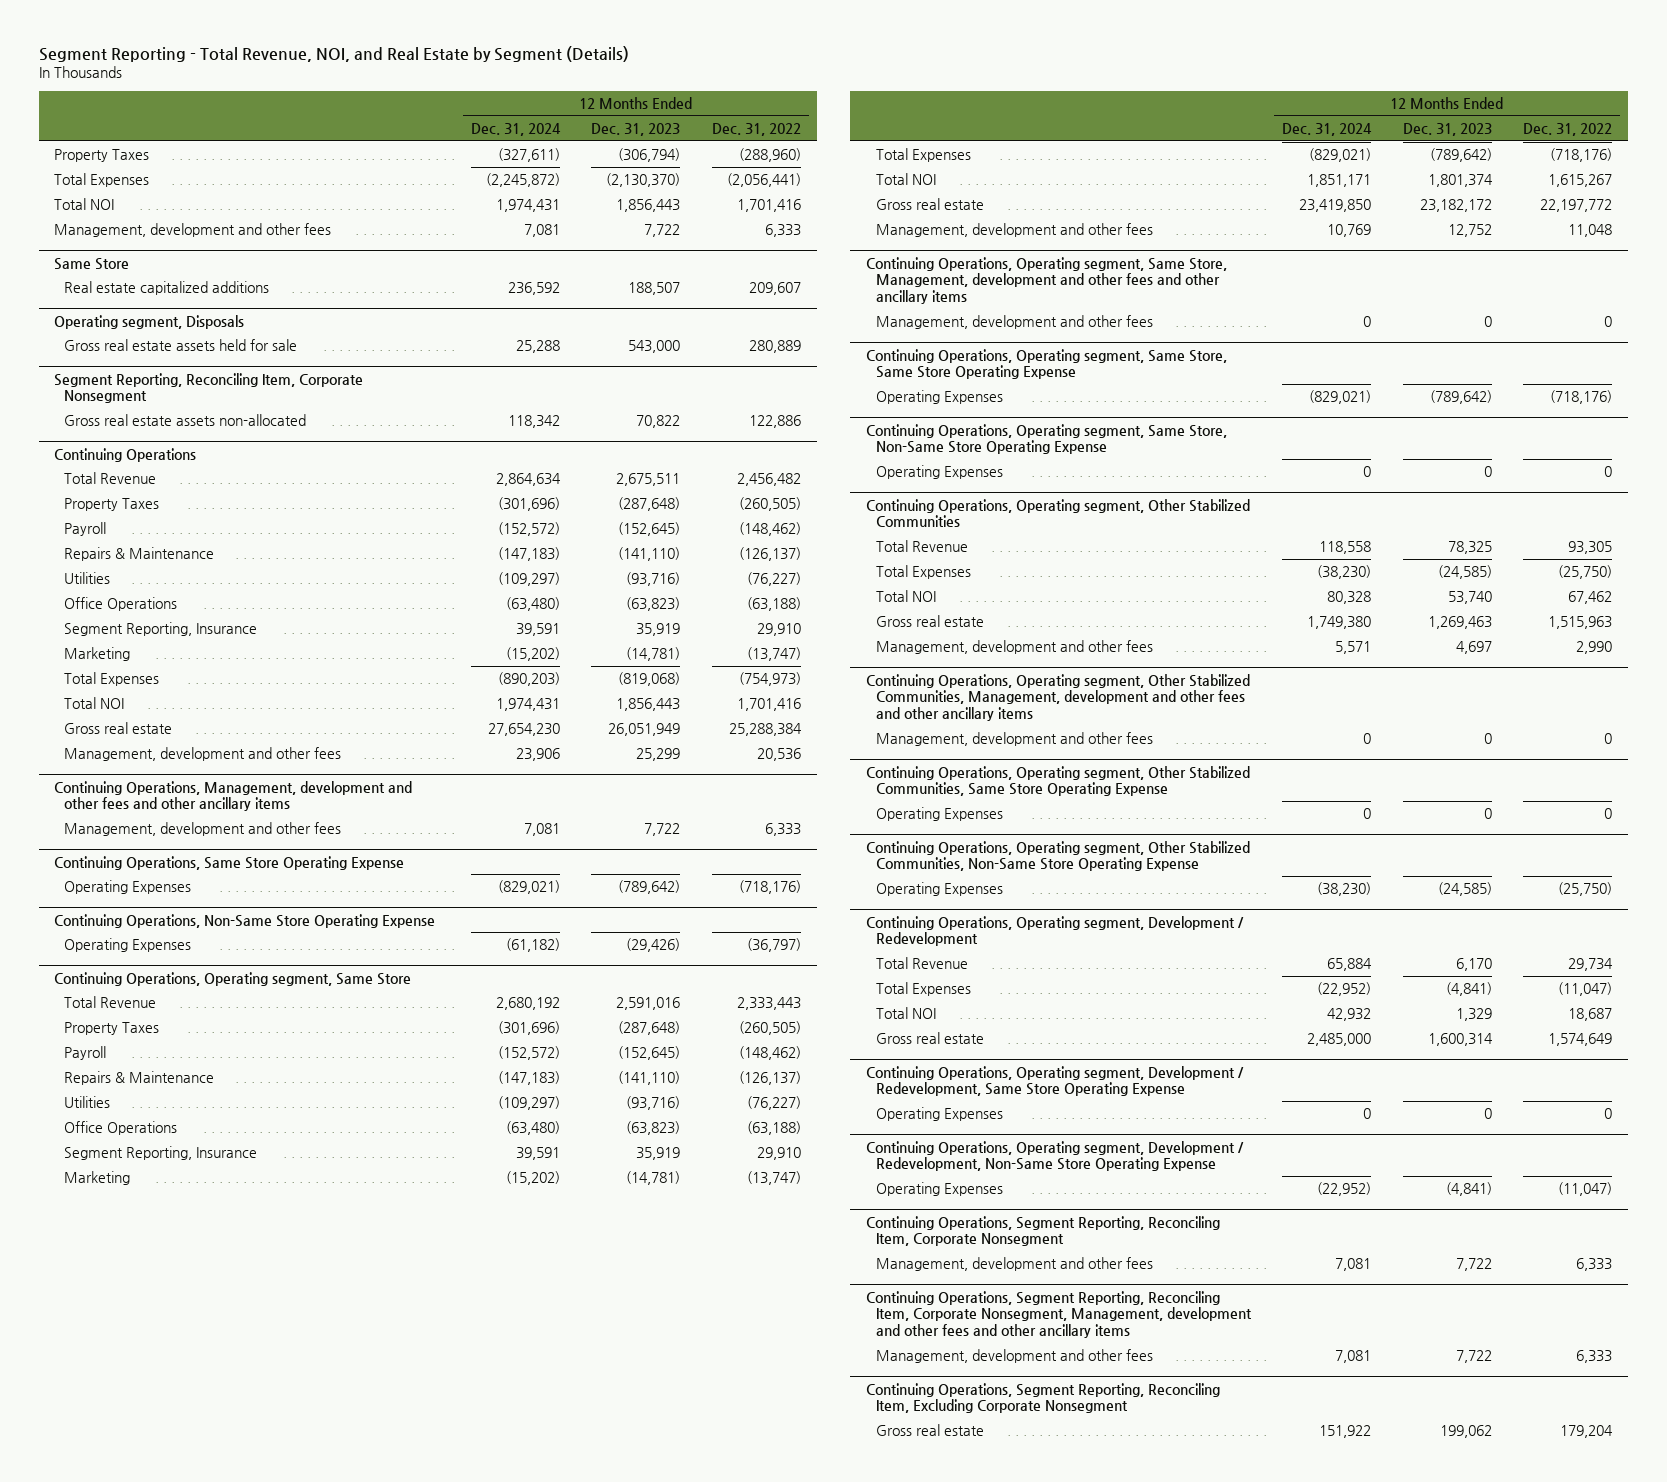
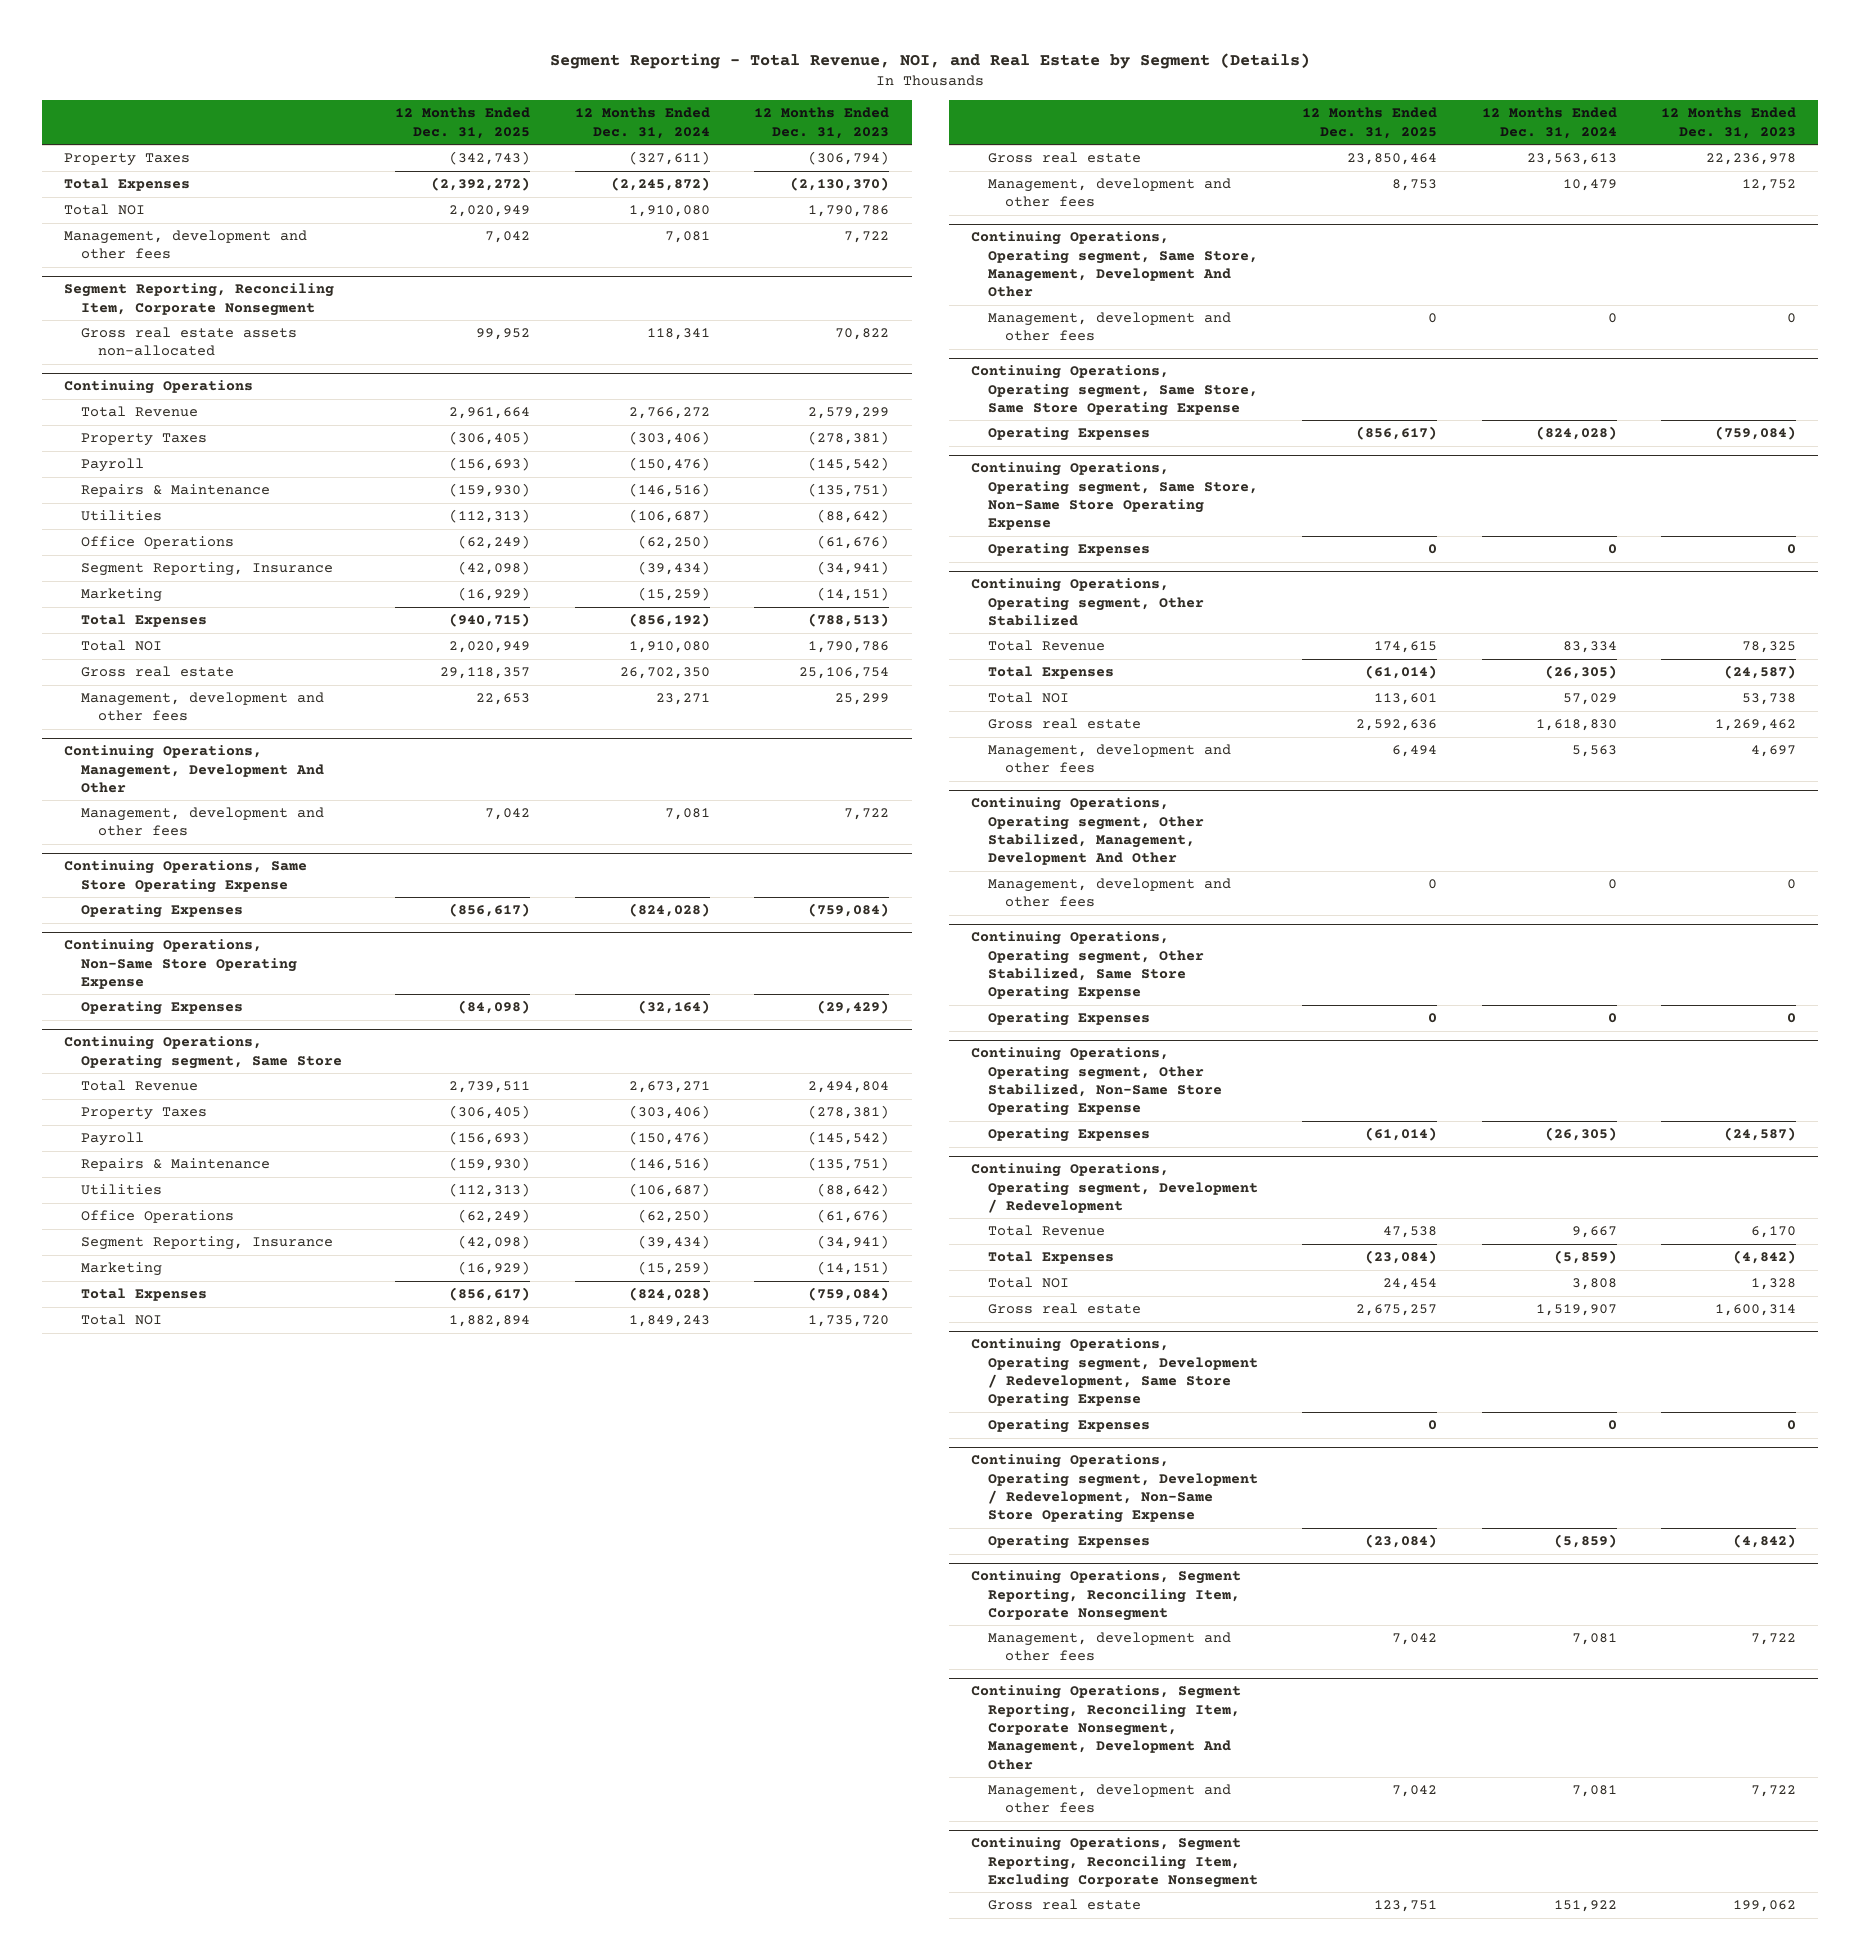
- | 12 Months Ended Dec. 31, 2024 | 12 Months Ended Dec. 31, 2023 | 12 Months Ended Dec. 31, 2022
+ | 12 Months Ended Dec. 31, 2025 | 12 Months Ended Dec. 31, 2024 | 12 Months Ended Dec. 31, 2023
- Total NOI | 1,974,431 | 1,856,443 | 1,701,416
+ Total NOI | 2,020,949 | 1,910,080 | 1,790,786
- Same Store
- Real estate capitalized additions | 236,592 | 188,507 | 209,607
- Operating segment, Disposals
- Gross real estate assets held for sale | 25,288 | 543,000 | 280,889
@ Segment Reporting, Reconciling Item, Corporate Nonsegment
- Gross real estate assets non-allocated | 118,342 | 70,822 | 122,886
+ Gross real estate assets non-allocated | 99,952 | 118,341 | 70,822
@ Continuing Operations
- Total Revenue | 2,864,634 | 2,675,511 | 2,456,482
- Property Taxes | (301,696) | (287,648) | (260,505)
- Payroll | (152,572) | (152,645) | (148,462)
- Repairs & Maintenance | (147,183) | (141,110) | (126,137)
- Utilities | (109,297) | (93,716) | (76,227)
- Office Operations | (63,480) | (63,823) | (63,188)
- Segment Reporting, Insurance | 39,591 | 35,919 | 29,910
- Marketing | (15,202) | (14,781) | (13,747)
- Total Expenses | (890,203) | (819,068) | (754,973)
- Total NOI | 1,974,431 | 1,856,443 | 1,701,416
- Gross real estate | 27,654,230 | 26,051,949 | 25,288,384
- Management, development and other fees | 23,906 | 25,299 | 20,536
- Continuing Operations, Management, development and other fees and other ancillary items
@ Continuing Operations
+ Total Revenue | 2,961,664 | 2,766,272 | 2,579,299
+ Property Taxes | (306,405) | (303,406) | (278,381)
+ Payroll | (156,693) | (150,476) | (145,542)
+ Repairs & Maintenance | (159,930) | (146,516) | (135,751)
+ Utilities | (112,313) | (106,687) | (88,642)
+ Office Operations | (62,249) | (62,250) | (61,676)
+ Segment Reporting, Insurance | (42,098) | (39,434) | (34,941)
+ Marketing | (16,929) | (15,259) | (14,151)
+ Total Expenses | (940,715) | (856,192) | (788,513)
+ Total NOI | 2,020,949 | 1,910,080 | 1,790,786
+ Gross real estate | 29,118,357 | 26,702,350 | 25,106,754
+ Management, development and other fees | 22,653 | 23,271 | 25,299
+ Continuing Operations, Management, Development And Other
@ Continuing Operations, Same Store Operating Expense
- Operating Expenses | (829,021) | (789,642) | (718,176)
+ Operating Expenses | (856,617) | (824,028) | (759,084)
@ Continuing Operations, Non-Same Store Operating Expense
- Operating Expenses | (61,182) | (29,426) | (36,797)
+ Operating Expenses | (84,098) | (32,164) | (29,429)
@ Continuing Operations, Operating segment, Same Store
- Total Revenue | 2,680,192 | 2,591,016 | 2,333,443
- Property Taxes | (301,696) | (287,648) | (260,505)
- Payroll | (152,572) | (152,645) | (148,462)
- Repairs & Maintenance | (147,183) | (141,110) | (126,137)
- Utilities | (109,297) | (93,716) | (76,227)
- Office Operations | (63,480) | (63,823) | (63,188)
- Segment Reporting, Insurance | 39,591 | 35,919 | 29,910
- Marketing | (15,202) | (14,781) | (13,747)
- Total Expenses | (829,021) | (789,642) | (718,176)
- Total NOI | 1,851,171 | 1,801,374 | 1,615,267
- Gross real estate | 23,419,850 | 23,182,172 | 22,197,772
- Management, development and other fees | 10,769 | 12,752 | 11,048
- Continuing Operations, Operating segment, Same Store, Management, development and other fees and other ancillary items
@ Continuing Operations, Operating segment, Same Store
+ Total Revenue | 2,739,511 | 2,673,271 | 2,494,804
+ Property Taxes | (306,405) | (303,406) | (278,381)
+ Payroll | (156,693) | (150,476) | (145,542)
+ Repairs & Maintenance | (159,930) | (146,516) | (135,751)
+ Utilities | (112,313) | (106,687) | (88,642)
+ Office Operations | (62,249) | (62,250) | (61,676)
+ Segment Reporting, Insurance | (42,098) | (39,434) | (34,941)
+ Marketing | (16,929) | (15,259) | (14,151)
+ Total Expenses | (856,617) | (824,028) | (759,084)
+ Total NOI | 1,882,894 | 1,849,243 | 1,735,720
+ Gross real estate | 23,850,464 | 23,563,613 | 22,236,978
+ Management, development and other fees | 8,753 | 10,479 | 12,752
+ Continuing Operations, Operating segment, Same Store, Management, Development And Other
@ Continuing Operations, Operating segment, Same Store, Same Store Operating Expense
- Operating Expenses | (829,021) | (789,642) | (718,176)
+ Operating Expenses | (856,617) | (824,028) | (759,084)
- Continuing Operations, Operating segment, Other Stabilized Communities
- Total Revenue | 118,558 | 78,325 | 93,305
- Total Expenses | (38,230) | (24,585) | (25,750)
- Total NOI | 80,328 | 53,740 | 67,462
- Gross real estate | 1,749,380 | 1,269,463 | 1,515,963
- Management, development and other fees | 5,571 | 4,697 | 2,990
- Continuing Operations, Operating segment, Other Stabilized Communities, Management, development and other fees and other ancillary items
+ Continuing Operations, Operating segment, Other Stabilized
+ Total Revenue | 174,615 | 83,334 | 78,325
+ Total Expenses | (61,014) | (26,305) | (24,587)
+ Total NOI | 113,601 | 57,029 | 53,738
+ Gross real estate | 2,592,636 | 1,618,830 | 1,269,462
+ Management, development and other fees | 6,494 | 5,563 | 4,697
+ Continuing Operations, Operating segment, Other Stabilized, Management, Development And Other
- Continuing Operations, Operating segment, Other Stabilized Communities, Same Store Operating Expense
+ Continuing Operations, Operating segment, Other Stabilized, Same Store Operating Expense
- Continuing Operations, Operating segment, Other Stabilized Communities, Non-Same Store Operating Expense
- Operating Expenses | (38,230) | (24,585) | (25,750)
+ Continuing Operations, Operating segment, Other Stabilized, Non-Same Store Operating Expense
+ Operating Expenses | (61,014) | (26,305) | (24,587)
@ Continuing Operations, Operating segment, Development / Redevelopment
- Total Revenue | 65,884 | 6,170 | 29,734
- Total Expenses | (22,952) | (4,841) | (11,047)
- Total NOI | 42,932 | 1,329 | 18,687
- Gross real estate | 2,485,000 | 1,600,314 | 1,574,649
+ Total Revenue | 47,538 | 9,667 | 6,170
+ Total Expenses | (23,084) | (5,859) | (4,842)
+ Total NOI | 24,454 | 3,808 | 1,328
+ Gross real estate | 2,675,257 | 1,519,907 | 1,600,314
@ Continuing Operations, Operating segment, Development / Redevelopment, Non-Same Store Operating Expense
- Operating Expenses | (22,952) | (4,841) | (11,047)
+ Operating Expenses | (23,084) | (5,859) | (4,842)
- Continuing Operations, Segment Reporting, Reconciling Item, Corporate Nonsegment, Management, development and other fees and other ancillary items
+ Continuing Operations, Segment Reporting, Reconciling Item, Corporate Nonsegment, Management, Development And Other

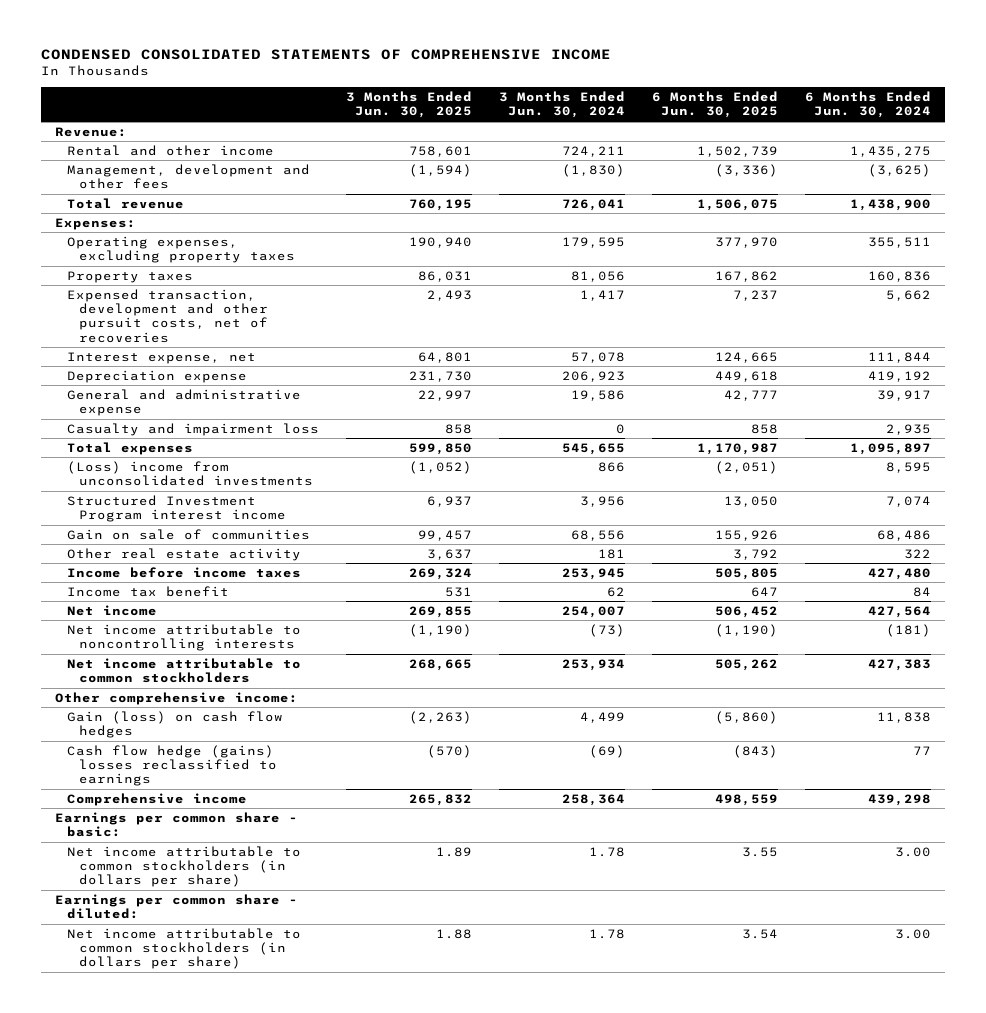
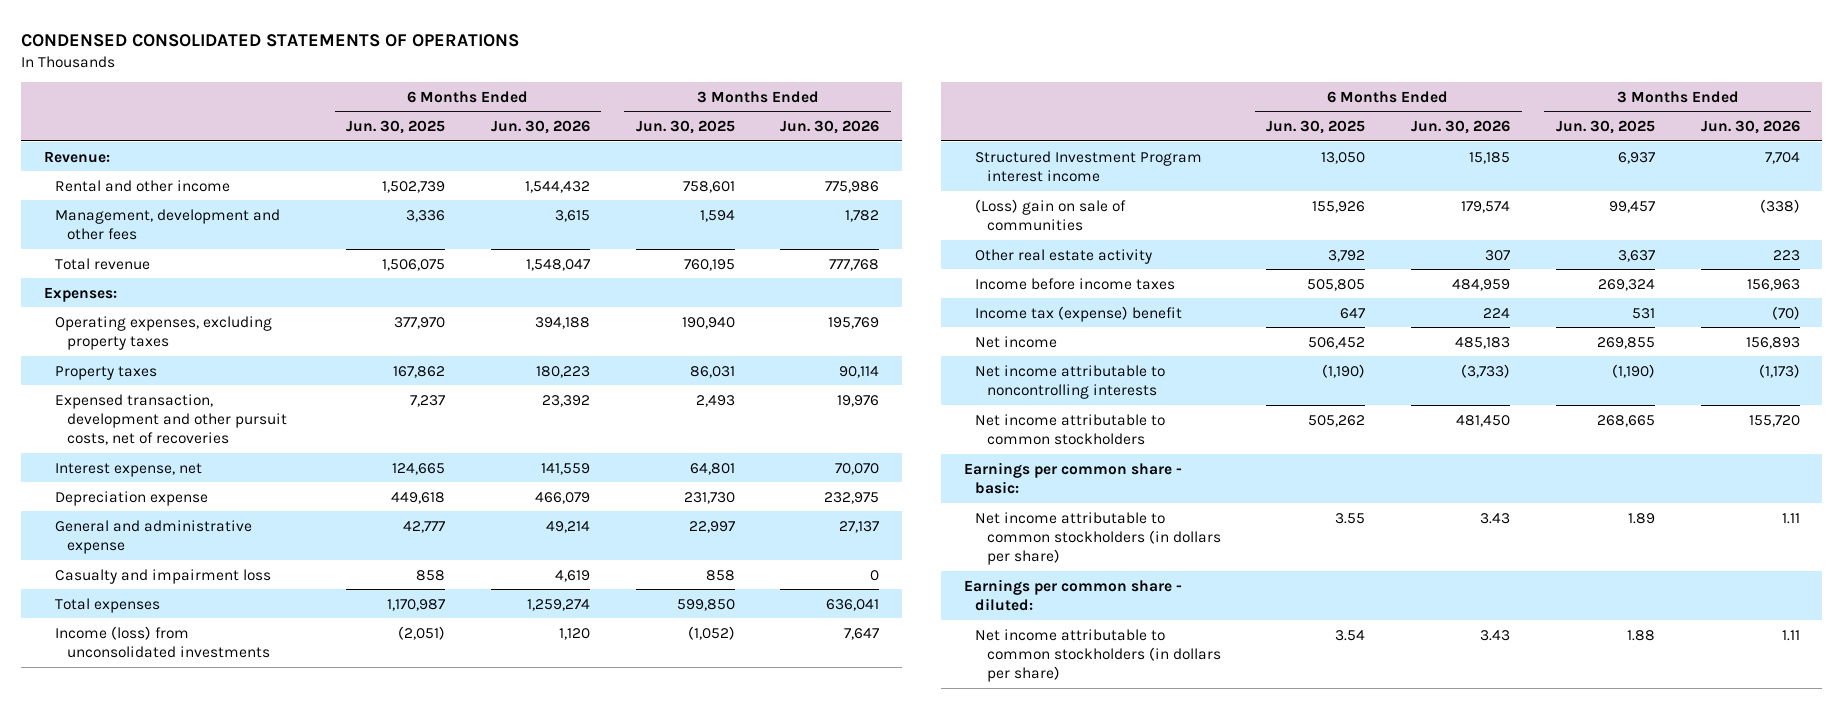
- CONDENSED CONSOLIDATED STATEMENTS OF COMPREHENSIVE INCOME
+ CONDENSED CONSOLIDATED STATEMENTS OF OPERATIONS
- | 3 Months Ended Jun. 30, 2025 | 3 Months Ended Jun. 30, 2024 | 6 Months Ended Jun. 30, 2025 | 6 Months Ended Jun. 30, 2024
+ | 6 Months Ended Jun. 30, 2025 | 6 Months Ended Jun. 30, 2026 | 3 Months Ended Jun. 30, 2025 | 3 Months Ended Jun. 30, 2026
- Management, development and other fees | (1,594) | (1,830) | (3,336) | (3,625)
+ Management, development and other fees | 3,336 | 3,615 | 1,594 | 1,782
- (Loss) income from unconsolidated investments | (1,052) | 866 | (2,051) | 8,595
+ Income (loss) from unconsolidated investments | (2,051) | 1,120 | (1,052) | 7,647
- Gain on sale of communities | 99,457 | 68,556 | 155,926 | 68,486
+ (Loss) gain on sale of communities | 155,926 | 179,574 | 99,457 | (338)
- Income tax benefit | 531 | 62 | 647 | 84
+ Income tax (expense) benefit | 647 | 224 | 531 | (70)
- Other comprehensive income:
- Gain (loss) on cash flow hedges | (2,263) | 4,499 | (5,860) | 11,838
- Cash flow hedge (gains) losses reclassified to earnings | (570) | (69) | (843) | 77
- Comprehensive income | 265,832 | 258,364 | 498,559 | 439,298

